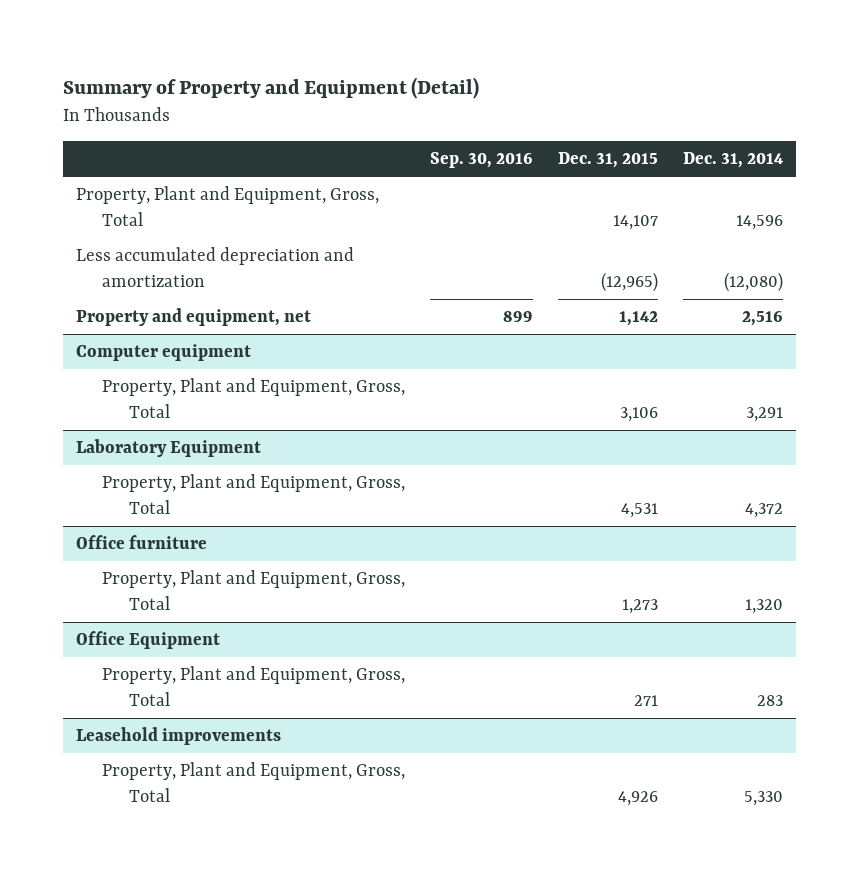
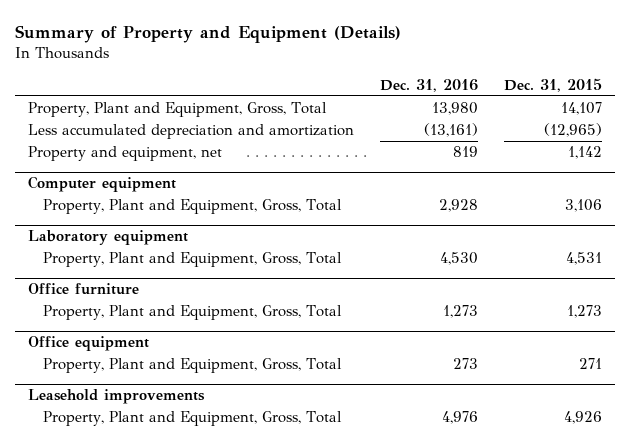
- Summary of Property and Equipment (Detail)
+ Summary of Property and Equipment (Details)
- | Sep. 30, 2016 | Dec. 31, 2015 | Dec. 31, 2014
+ | Dec. 31, 2016 | Dec. 31, 2015
- Laboratory Equipment
+ Laboratory equipment
- Office Equipment
+ Office equipment

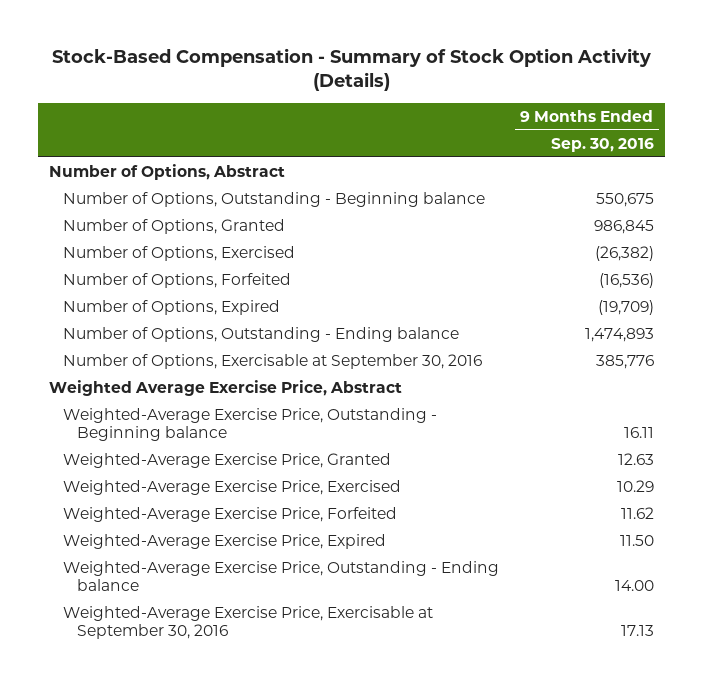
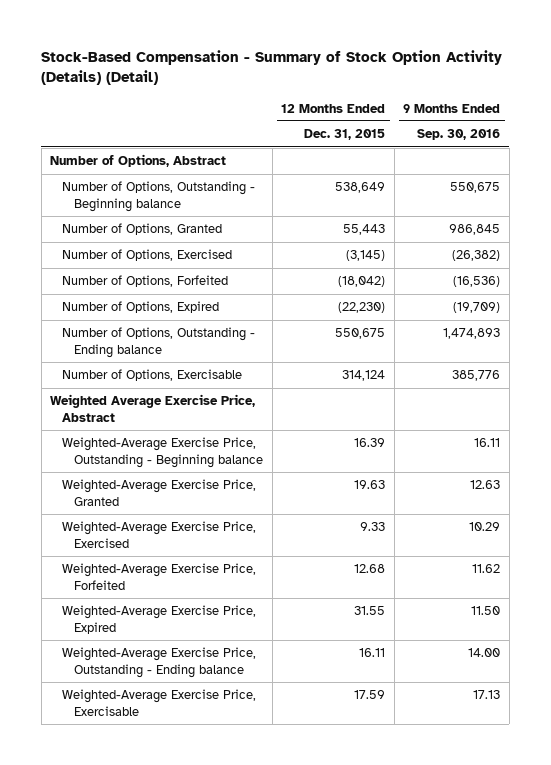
- Stock-Based Compensation - Summary of Stock Option Activity (Details)
+ Stock-Based Compensation - Summary of Stock Option Activity (Details) (Detail)
- | 9 Months Ended Sep. 30, 2016
+ | 12 Months Ended Dec. 31, 2015 | 9 Months Ended Sep. 30, 2016
- Number of Options, Exercisable at September 30, 2016 | 385,776
+ Number of Options, Exercisable | 314,124 | 385,776
- Weighted-Average Exercise Price, Exercisable at September 30, 2016 | 17.13
+ Weighted-Average Exercise Price, Exercisable | 17.59 | 17.13

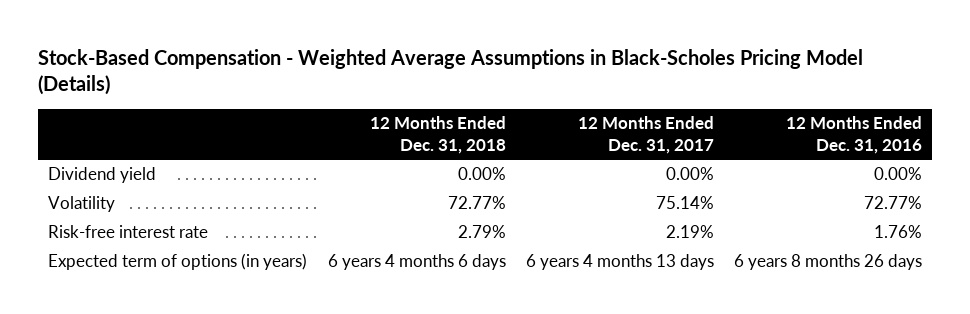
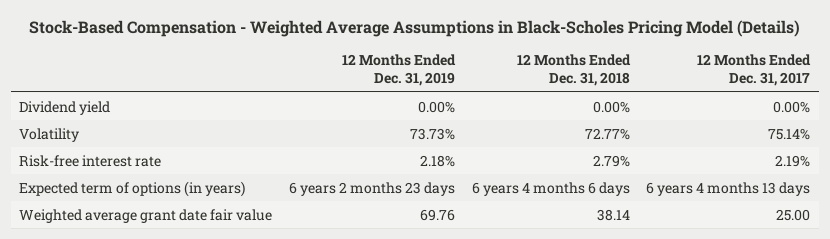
- | 12 Months Ended Dec. 31, 2018 | 12 Months Ended Dec. 31, 2017 | 12 Months Ended Dec. 31, 2016
+ | 12 Months Ended Dec. 31, 2019 | 12 Months Ended Dec. 31, 2018 | 12 Months Ended Dec. 31, 2017
+ Weighted average grant date fair value | 69.76 | 38.14 | 25.00

